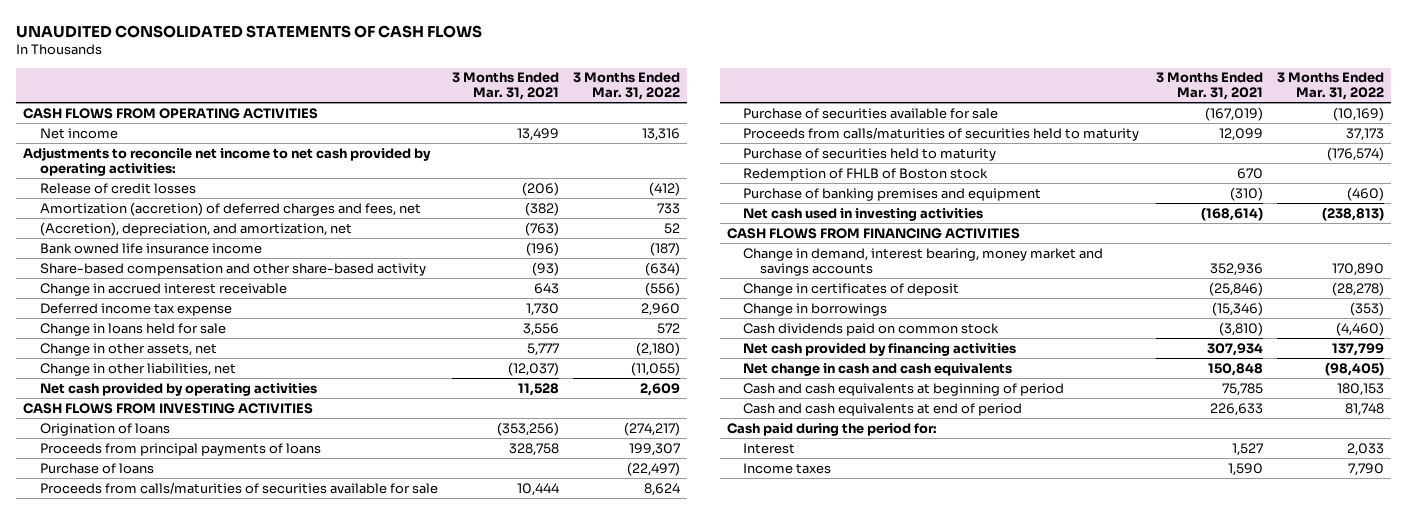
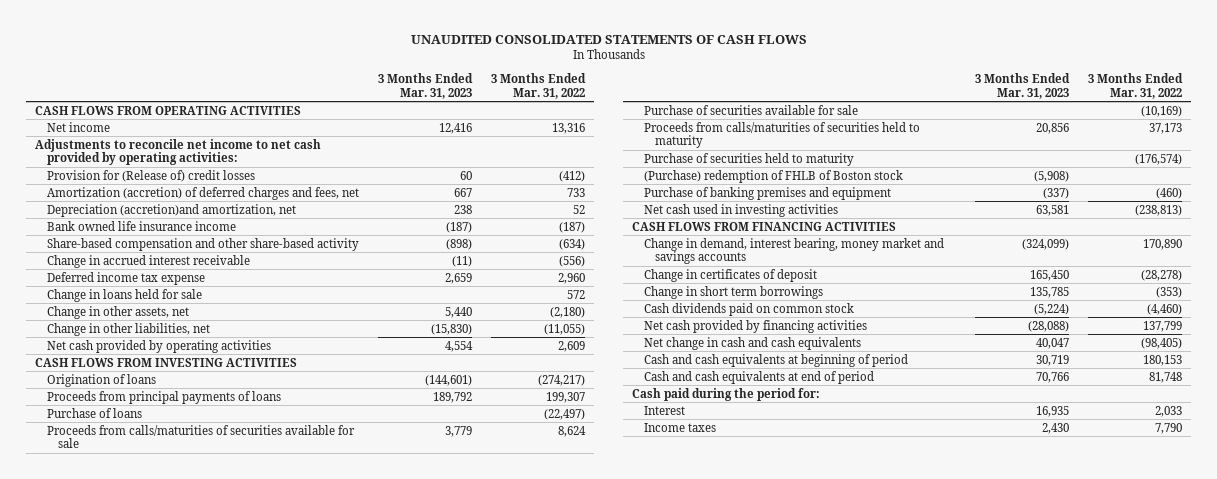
- | 3 Months Ended Mar. 31, 2021 | 3 Months Ended Mar. 31, 2022
+ | 3 Months Ended Mar. 31, 2023 | 3 Months Ended Mar. 31, 2022
- Release of credit losses | (206) | (412)
+ Provision for (Release of) credit losses | 60 | (412)
- (Accretion), depreciation, and amortization, net | (763) | 52
+ Depreciation (accretion)and amortization, net | 238 | 52
- Redemption of FHLB of Boston stock | 670 |
+ (Purchase) redemption of FHLB of Boston stock | (5,908) |
- Change in borrowings | (15,346) | (353)
+ Change in short term borrowings | 135,785 | (353)

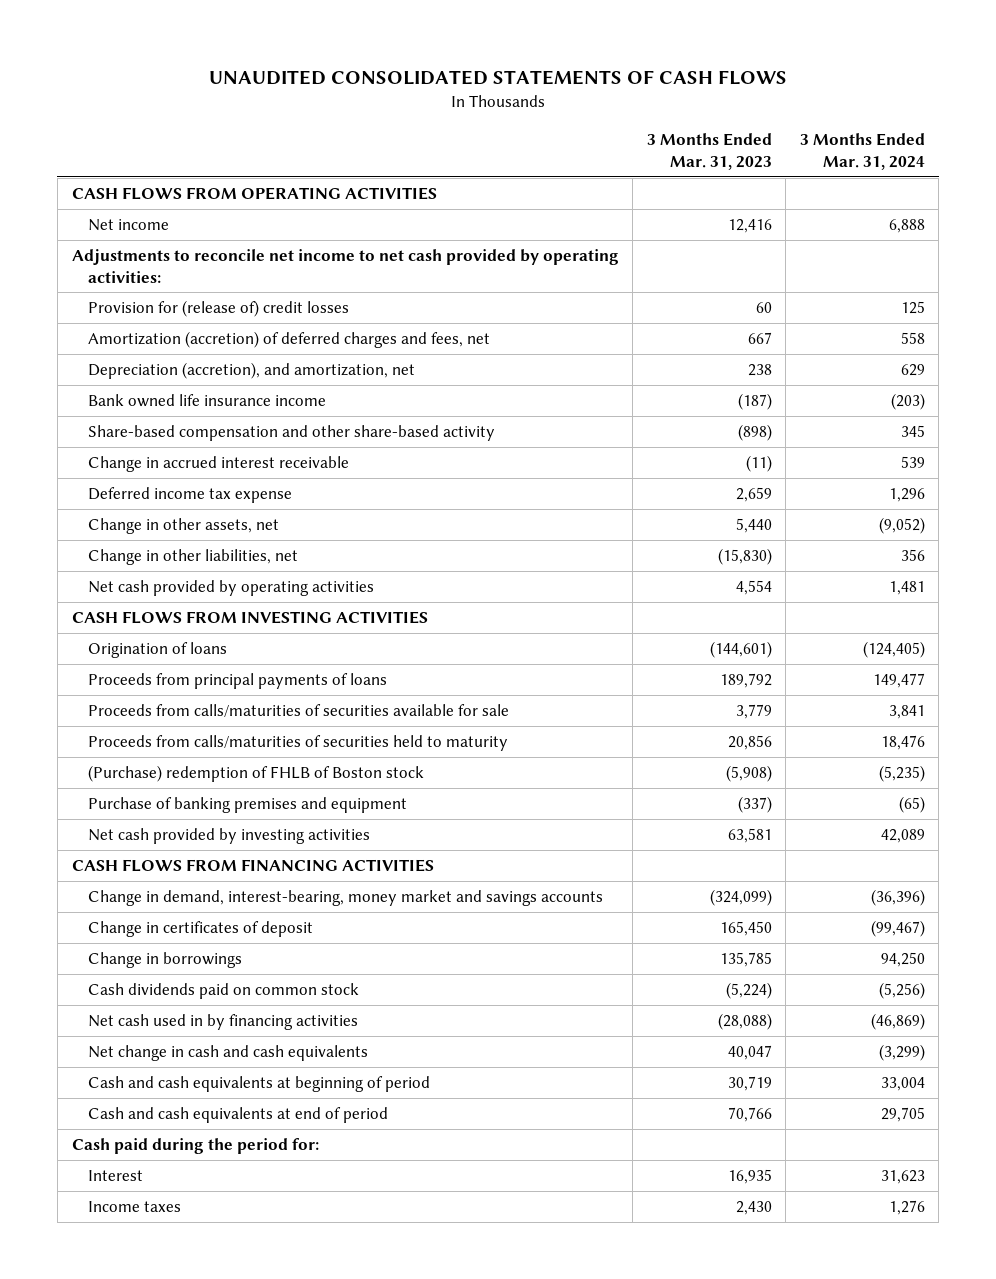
- | 3 Months Ended Mar. 31, 2023 | 3 Months Ended Mar. 31, 2022
+ | 3 Months Ended Mar. 31, 2023 | 3 Months Ended Mar. 31, 2024
- Provision for (Release of) credit losses | 60 | (412)
+ Provision for (release of) credit losses | 60 | 125
- Depreciation (accretion)and amortization, net | 238 | 52
+ Depreciation (accretion), and amortization, net | 238 | 629
- Change in loans held for sale | | 572
- Purchase of loans | | (22,497)
- Purchase of securities available for sale | | (10,169)
- Purchase of securities held to maturity | | (176,574)
- Net cash used in investing activities | 63,581 | (238,813)
+ Net cash provided by investing activities | 63,581 | 42,089
- Change in demand, interest bearing, money market and savings accounts | (324,099) | 170,890
+ Change in demand, interest-bearing, money market and savings accounts | (324,099) | (36,396)
- Change in short term borrowings | 135,785 | (353)
+ Change in borrowings | 135,785 | 94,250
- Net cash provided by financing activities | (28,088) | 137,799
+ Net cash used in by financing activities | (28,088) | (46,869)

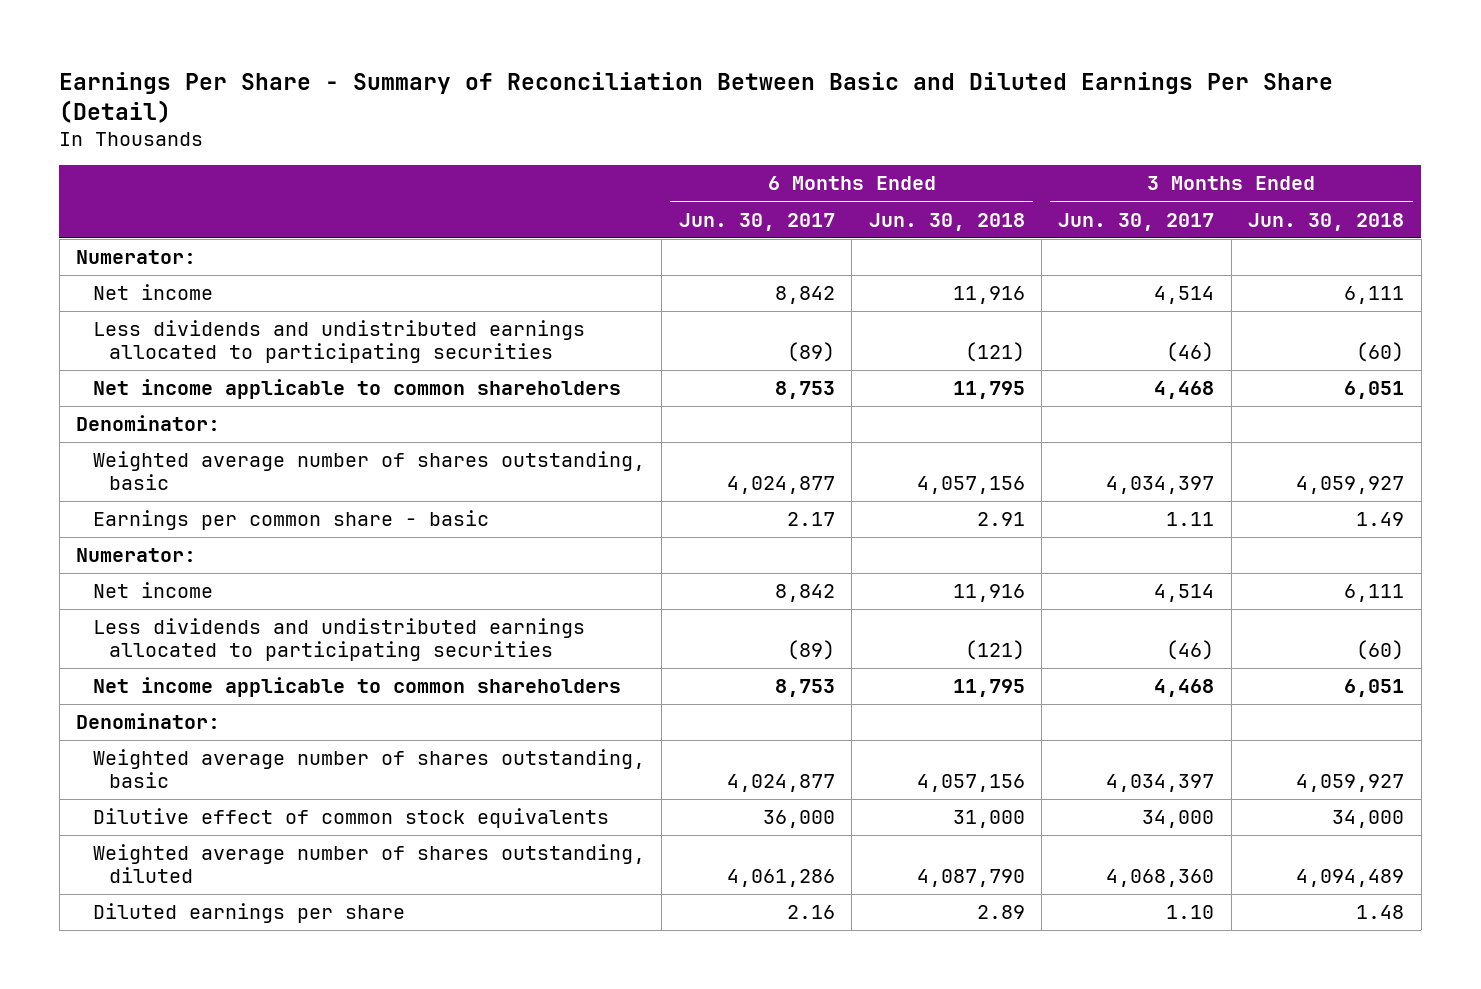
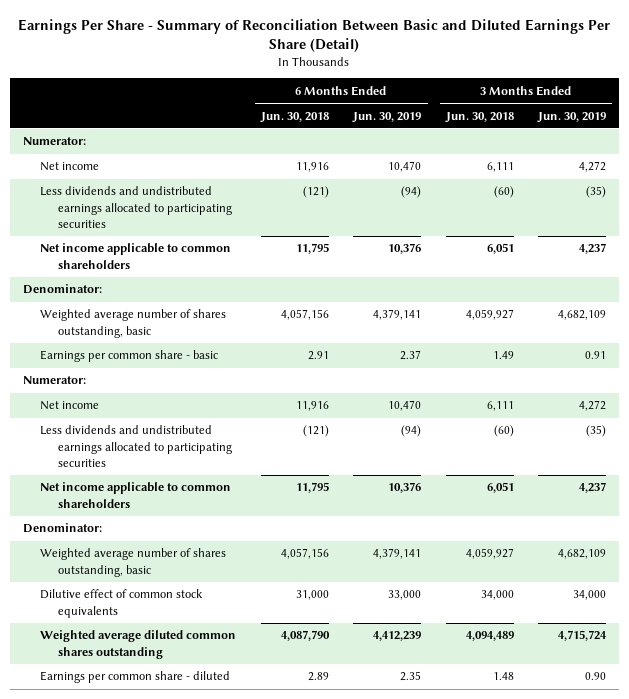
- | 6 Months Ended Jun. 30, 2017 | 6 Months Ended Jun. 30, 2018 | 3 Months Ended Jun. 30, 2017 | 3 Months Ended Jun. 30, 2018
+ | 6 Months Ended Jun. 30, 2018 | 6 Months Ended Jun. 30, 2019 | 3 Months Ended Jun. 30, 2018 | 3 Months Ended Jun. 30, 2019
- Weighted average number of shares outstanding, diluted | 4,061,286 | 4,087,790 | 4,068,360 | 4,094,489
- Diluted earnings per share | 2.16 | 2.89 | 1.10 | 1.48
+ Weighted average diluted common shares outstanding | 4,087,790 | 4,412,239 | 4,094,489 | 4,715,724
+ Earnings per common share - diluted | 2.89 | 2.35 | 1.48 | 0.90

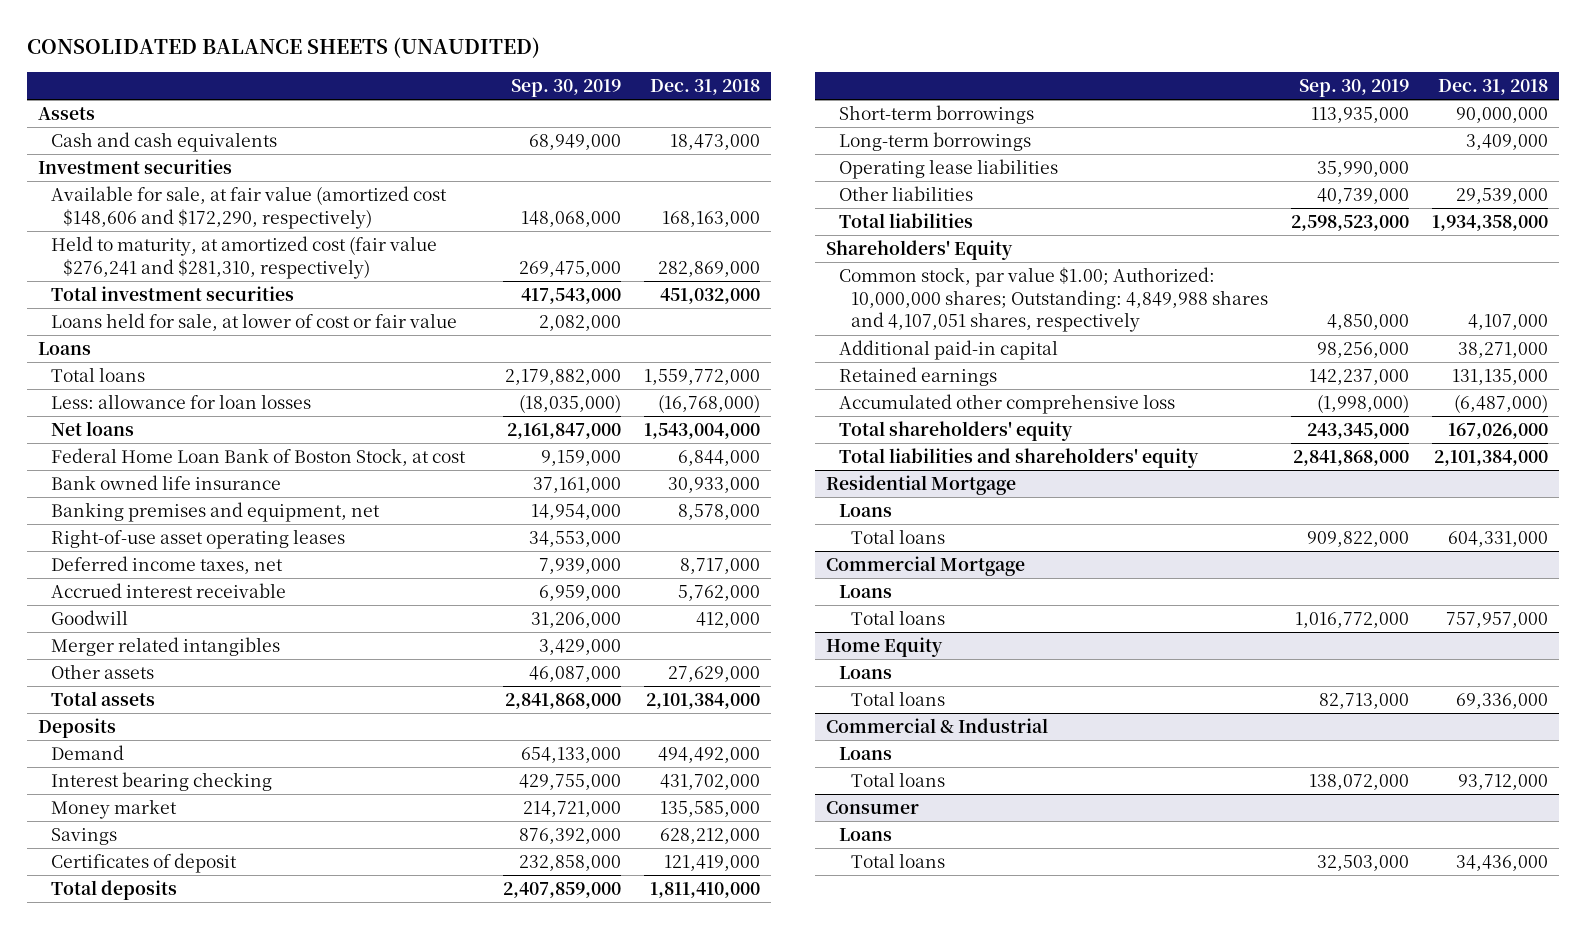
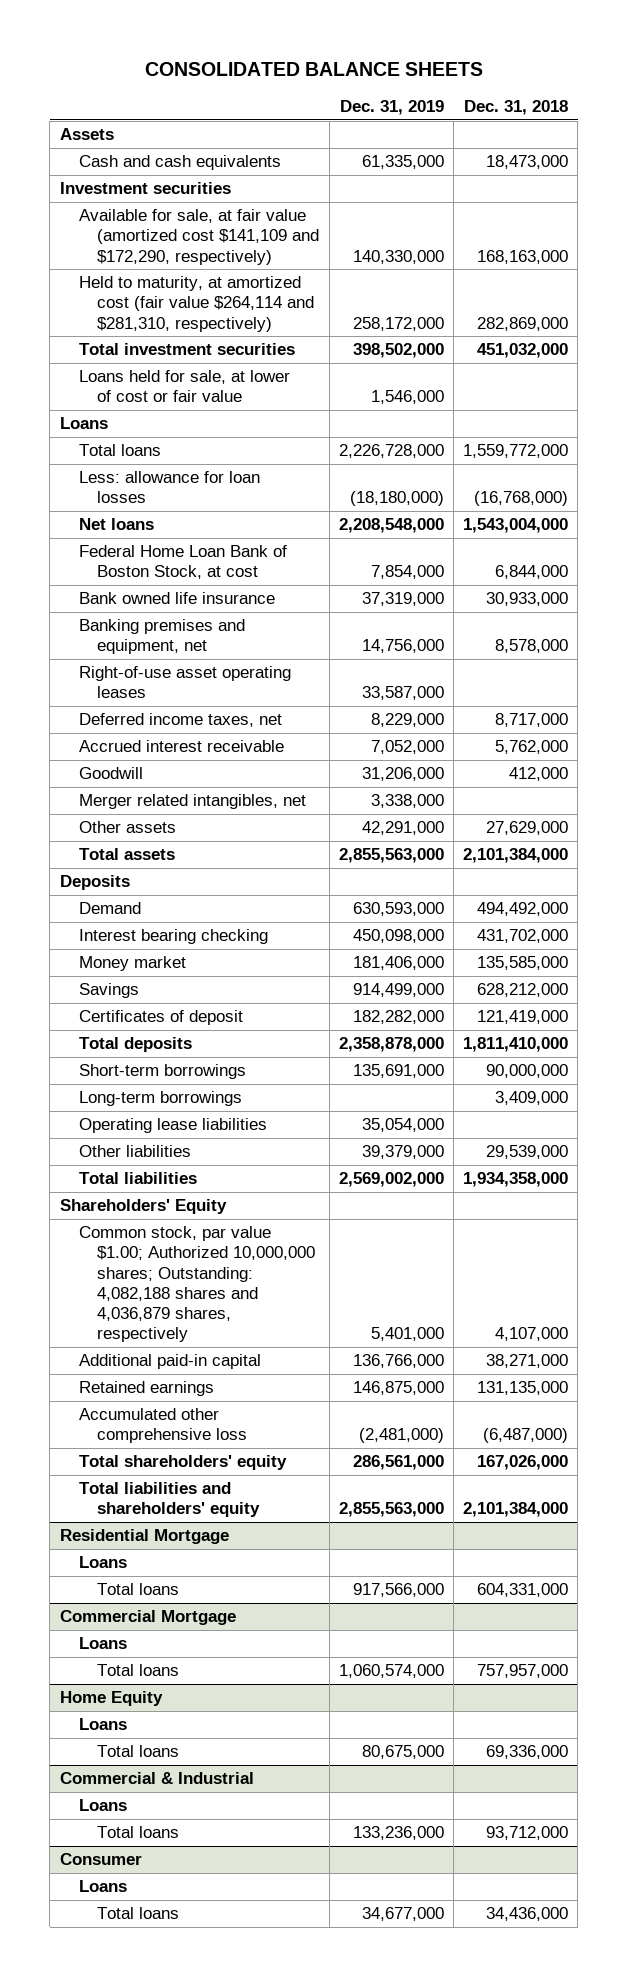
- CONSOLIDATED BALANCE SHEETS (UNAUDITED)
+ CONSOLIDATED BALANCE SHEETS
- | Sep. 30, 2019 | Dec. 31, 2018
+ | Dec. 31, 2019 | Dec. 31, 2018
- Available for sale, at fair value (amortized cost $148,606 and $172,290, respectively) | 148,068,000 | 168,163,000
- Held to maturity, at amortized cost (fair value $276,241 and $281,310, respectively) | 269,475,000 | 282,869,000
+ Available for sale, at fair value (amortized cost $141,109 and $172,290, respectively) | 140,330,000 | 168,163,000
+ Held to maturity, at amortized cost (fair value $264,114 and $281,310, respectively) | 258,172,000 | 282,869,000
- Merger related intangibles | 3,429,000 |
+ Merger related intangibles, net | 3,338,000 |
- Common stock, par value $1.00; Authorized: 10,000,000 shares; Outstanding: 4,849,988 shares and 4,107,051 shares, respectively | 4,850,000 | 4,107,000
+ Common stock, par value $1.00; Authorized 10,000,000 shares; Outstanding: 4,082,188 shares and 4,036,879 shares, respectively | 5,401,000 | 4,107,000

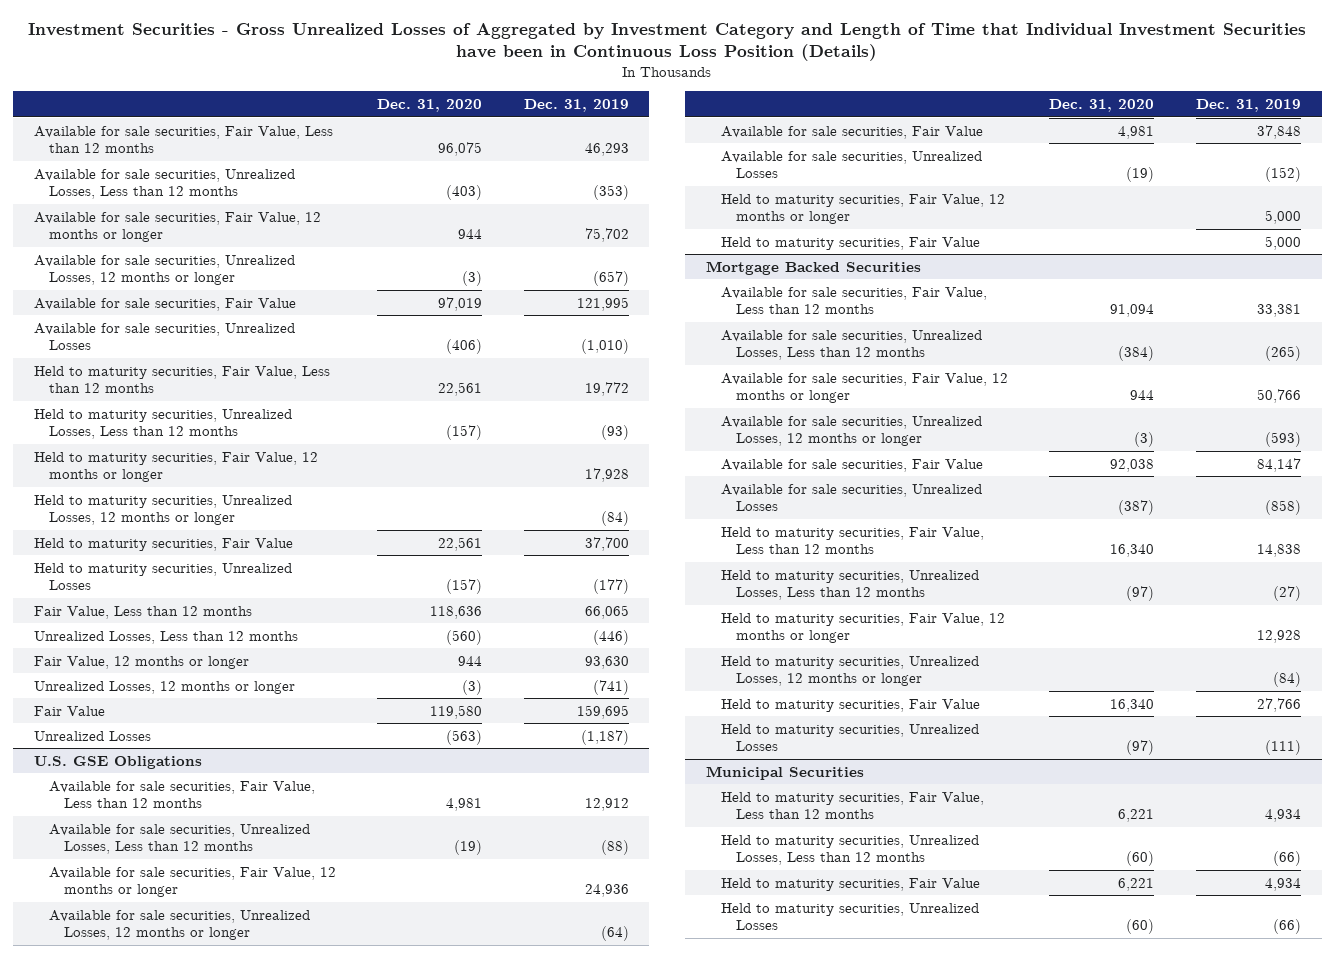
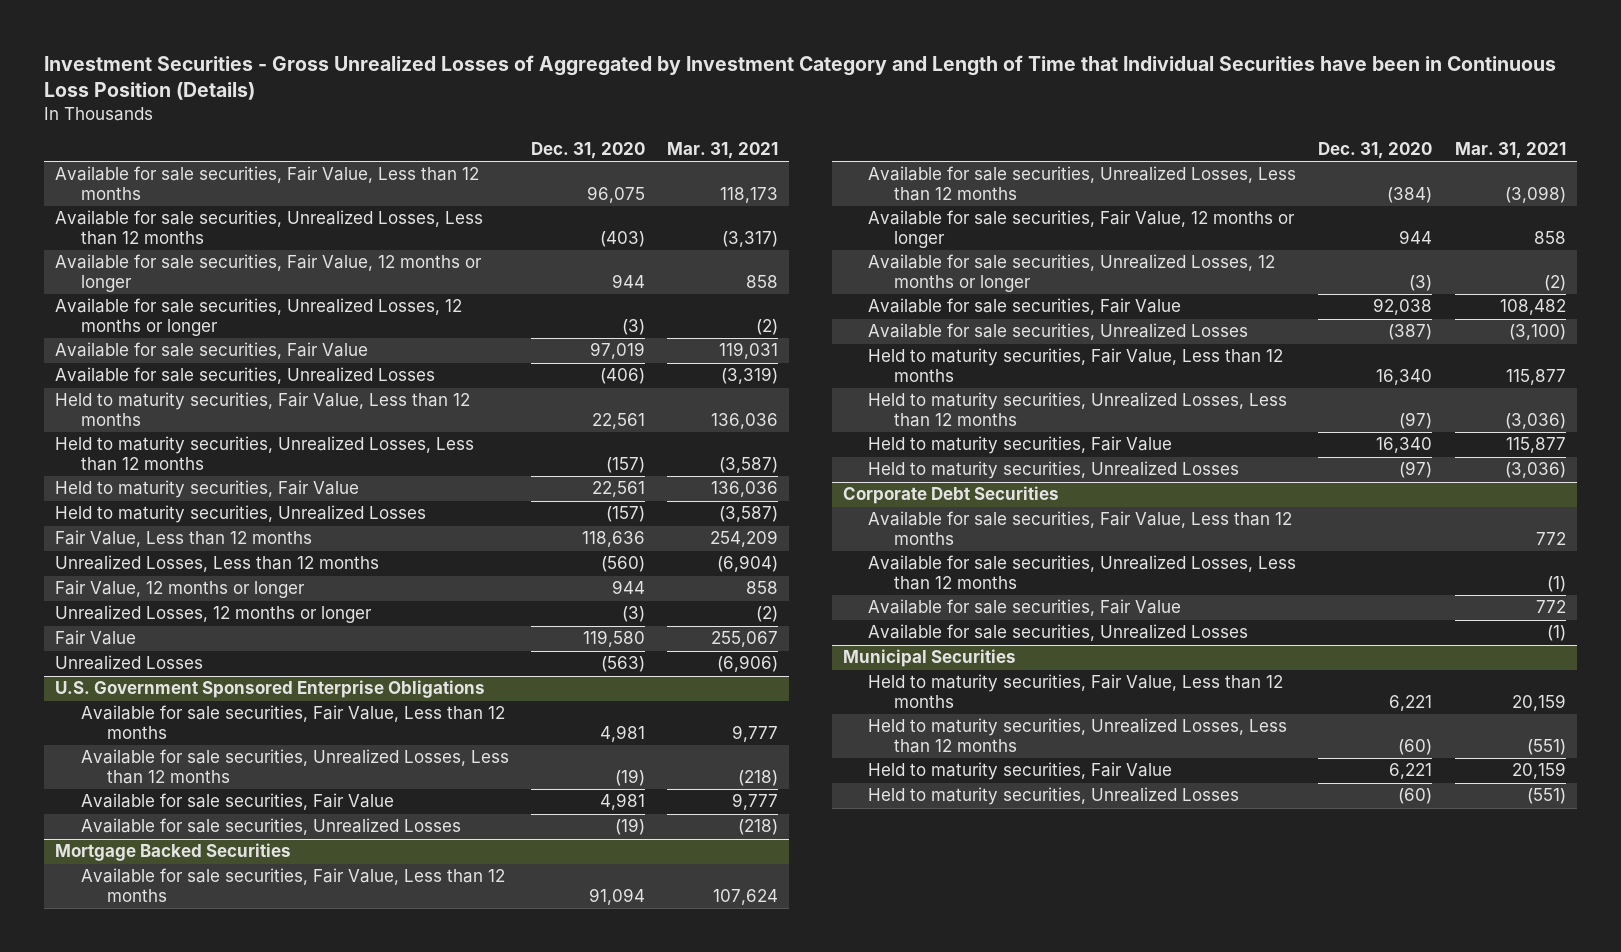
- Investment Securities - Gross Unrealized Losses of Aggregated by Investment Category and Length of Time that Individual Investment Securities have been in Continuous Loss Position (Details)
+ Investment Securities - Gross Unrealized Losses of Aggregated by Investment Category and Length of Time that Individual Securities have been in Continuous Loss Position (Details)
- | Dec. 31, 2020 | Dec. 31, 2019
+ | Dec. 31, 2020 | Mar. 31, 2021
- Held to maturity securities, Fair Value, 12 months or longer | | 17,928
- Held to maturity securities, Unrealized Losses, 12 months or longer | | (84)
- U.S. GSE Obligations
+ U.S. Government Sponsored Enterprise Obligations
- Available for sale securities, Fair Value, 12 months or longer | | 24,936
- Available for sale securities, Unrealized Losses, 12 months or longer | | (64)
- Held to maturity securities, Fair Value, 12 months or longer | | 5,000
- Held to maturity securities, Fair Value | | 5,000
@ Mortgage Backed Securities
- Held to maturity securities, Fair Value, 12 months or longer | | 12,928
- Held to maturity securities, Unrealized Losses, 12 months or longer | | (84)
+ Corporate Debt Securities
+ Available for sale securities, Fair Value, Less than 12 months | | 772
+ Available for sale securities, Unrealized Losses, Less than 12 months | | (1)
+ Available for sale securities, Fair Value | | 772
+ Available for sale securities, Unrealized Losses | | (1)

